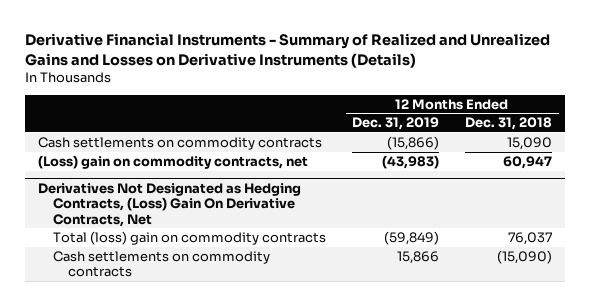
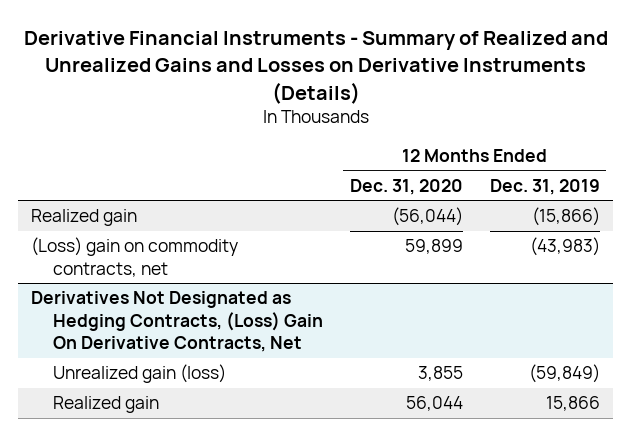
- | 12 Months Ended Dec. 31, 2019 | 12 Months Ended Dec. 31, 2018
+ | 12 Months Ended Dec. 31, 2020 | 12 Months Ended Dec. 31, 2019
- Cash settlements on commodity contracts | (15,866) | 15,090
+ Realized gain | (56,044) | (15,866)
@ Derivatives Not Designated as Hedging Contracts, (Loss) Gain On Derivative Contracts, Net
- Total (loss) gain on commodity contracts | (59,849) | 76,037
- Cash settlements on commodity contracts | 15,866 | (15,090)
+ Unrealized gain (loss) | 3,855 | (59,849)
+ Realized gain | 56,044 | 15,866

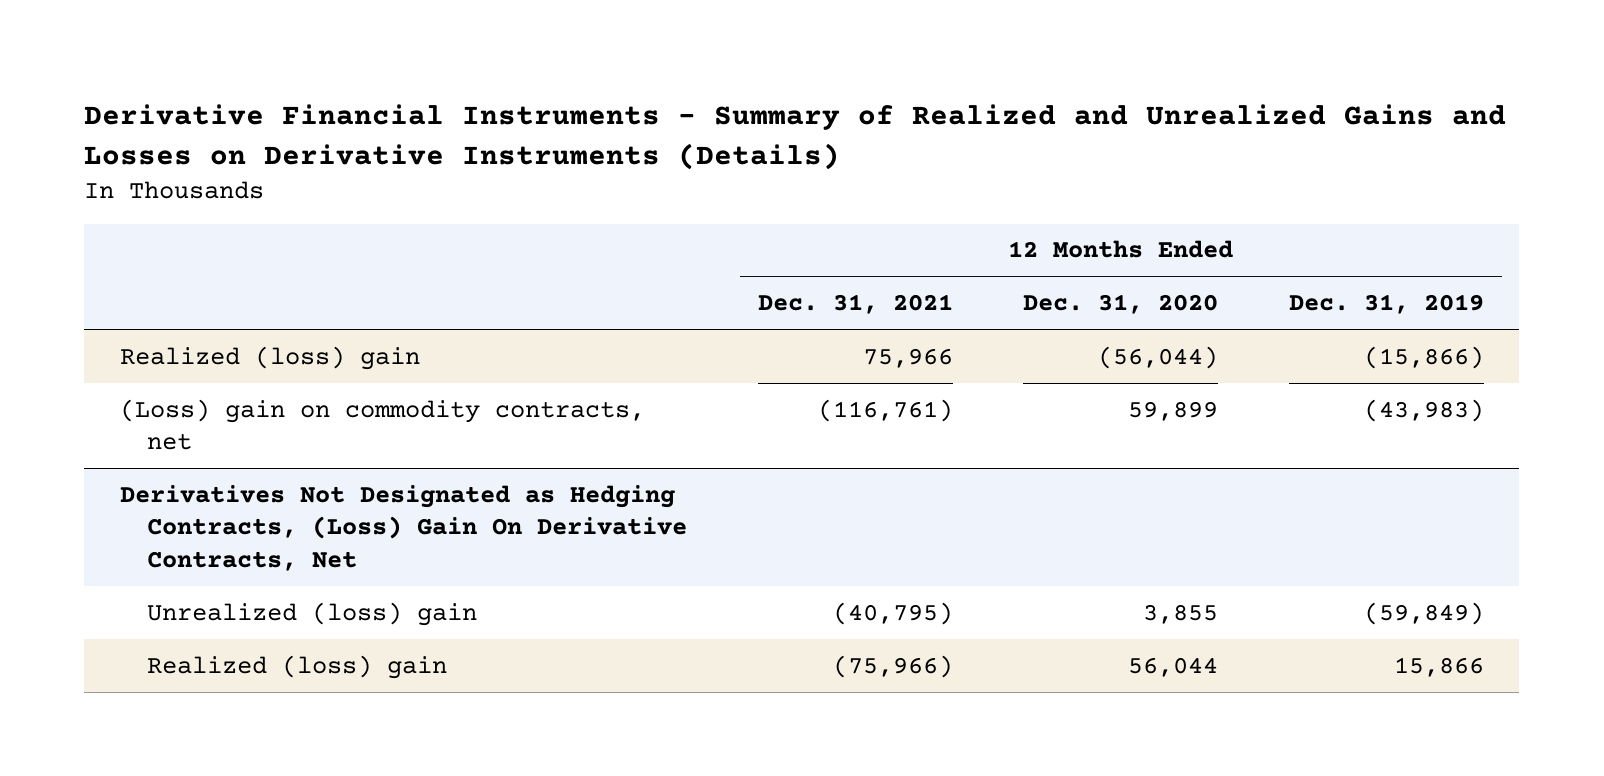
- | 12 Months Ended Dec. 31, 2020 | 12 Months Ended Dec. 31, 2019
+ | 12 Months Ended Dec. 31, 2021 | 12 Months Ended Dec. 31, 2020 | 12 Months Ended Dec. 31, 2019
- Realized gain | (56,044) | (15,866)
+ Realized (loss) gain | 75,966 | (56,044) | (15,866)
@ Derivatives Not Designated as Hedging Contracts, (Loss) Gain On Derivative Contracts, Net
- Unrealized gain (loss) | 3,855 | (59,849)
- Realized gain | 56,044 | 15,866
+ Unrealized (loss) gain | (40,795) | 3,855 | (59,849)
+ Realized (loss) gain | (75,966) | 56,044 | 15,866

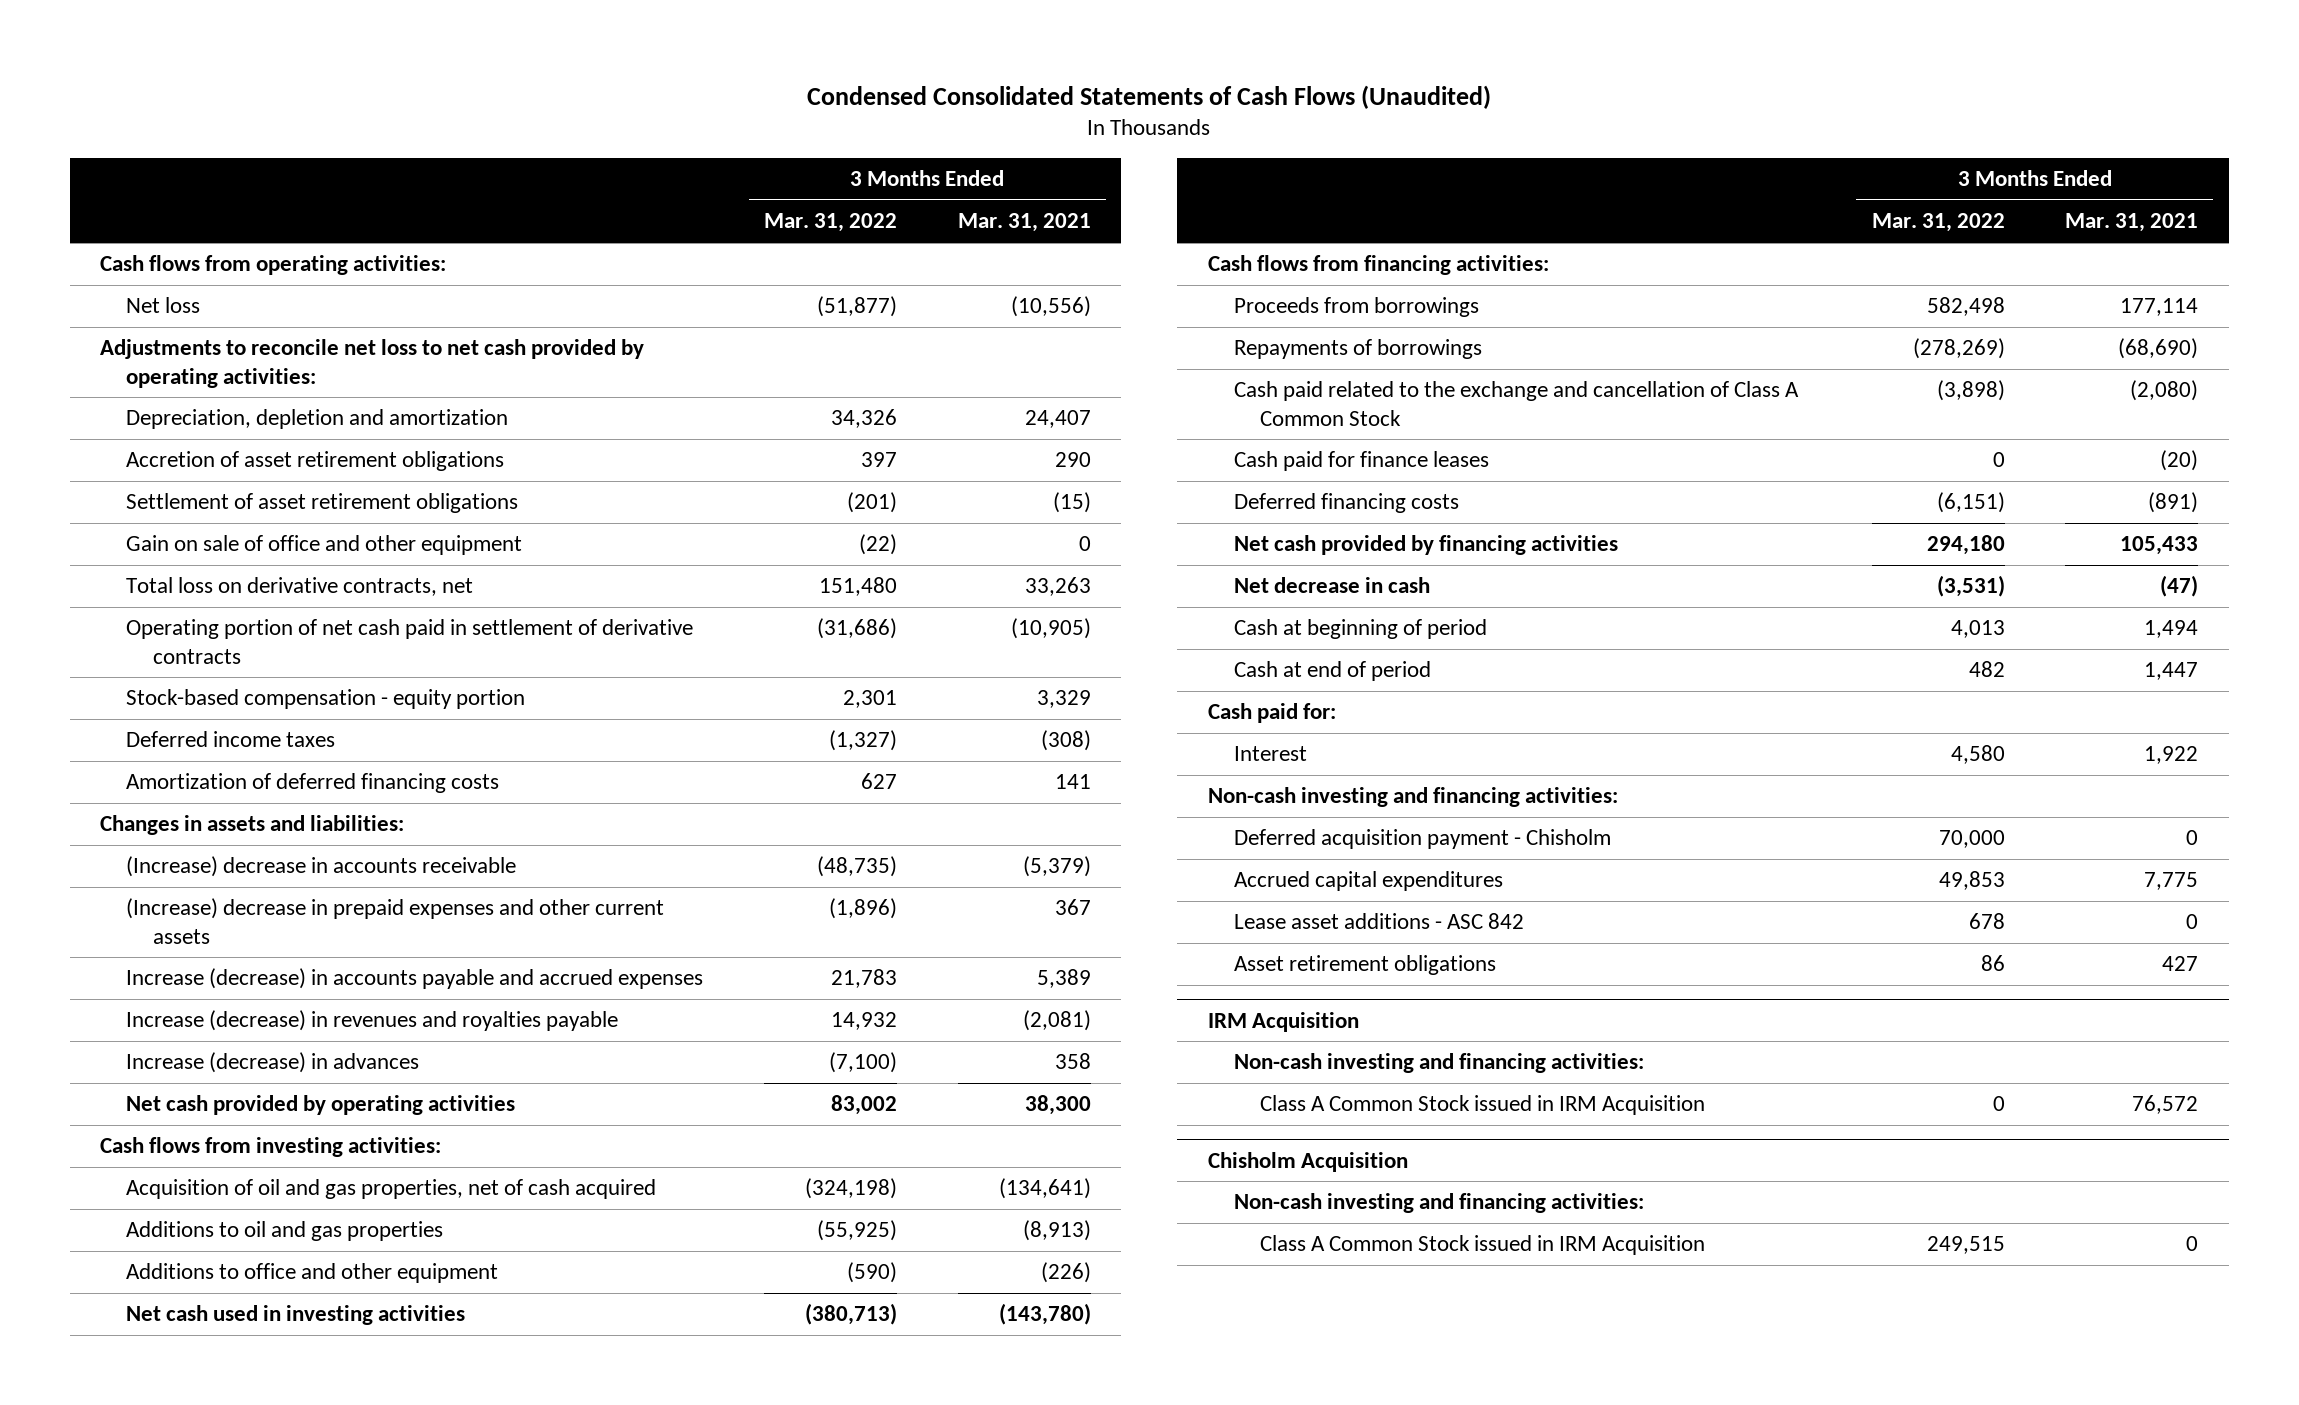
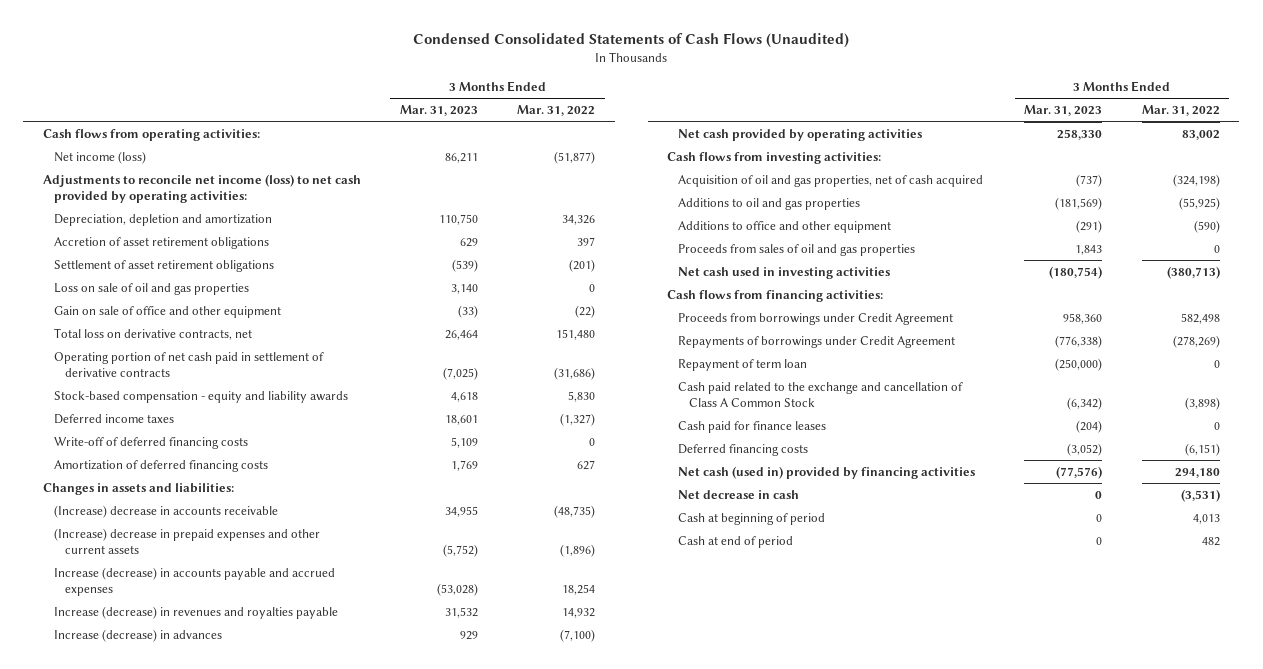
- | 3 Months Ended Mar. 31, 2022 | 3 Months Ended Mar. 31, 2021
+ | 3 Months Ended Mar. 31, 2023 | 3 Months Ended Mar. 31, 2022
- Net loss | (51,877) | (10,556)
- Adjustments to reconcile net loss to net cash provided by operating activities:
+ Net income (loss) | 86,211 | (51,877)
+ Adjustments to reconcile net income (loss) to net cash provided by operating activities:
+ Loss on sale of oil and gas properties | 3,140 | 0
- Stock-based compensation - equity portion | 2,301 | 3,329
+ Stock-based compensation - equity and liability awards | 4,618 | 5,830
+ Write-off of deferred financing costs | 5,109 | 0
- Increase (decrease) in accounts payable and accrued expenses | 21,783 | 5,389
+ Increase (decrease) in accounts payable and accrued expenses | (53,028) | 18,254
+ Proceeds from sales of oil and gas properties | 1,843 | 0
- Proceeds from borrowings | 582,498 | 177,114
- Repayments of borrowings | (278,269) | (68,690)
+ Proceeds from borrowings under Credit Agreement | 958,360 | 582,498
+ Repayments of borrowings under Credit Agreement | (776,338) | (278,269)
+ Repayment of term loan | (250,000) | 0
- Net cash provided by financing activities | 294,180 | 105,433
+ Net cash (used in) provided by financing activities | (77,576) | 294,180
- Cash paid for:
- Interest | 4,580 | 1,922
- Non-cash investing and financing activities:
- Deferred acquisition payment - Chisholm | 70,000 | 0
- Accrued capital expenditures | 49,853 | 7,775
- Lease asset additions - ASC 842 | 678 | 0
- Asset retirement obligations | 86 | 427
- IRM Acquisition
- Non-cash investing and financing activities:
- Class A Common Stock issued in IRM Acquisition | 0 | 76,572
- Chisholm Acquisition
- Non-cash investing and financing activities:
- Class A Common Stock issued in IRM Acquisition | 249,515 | 0

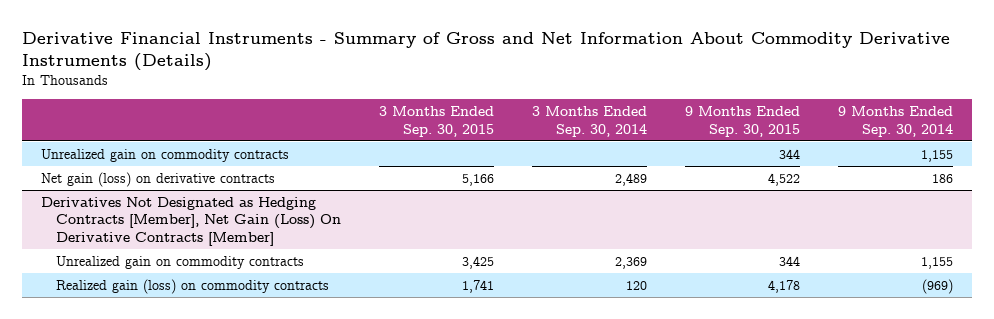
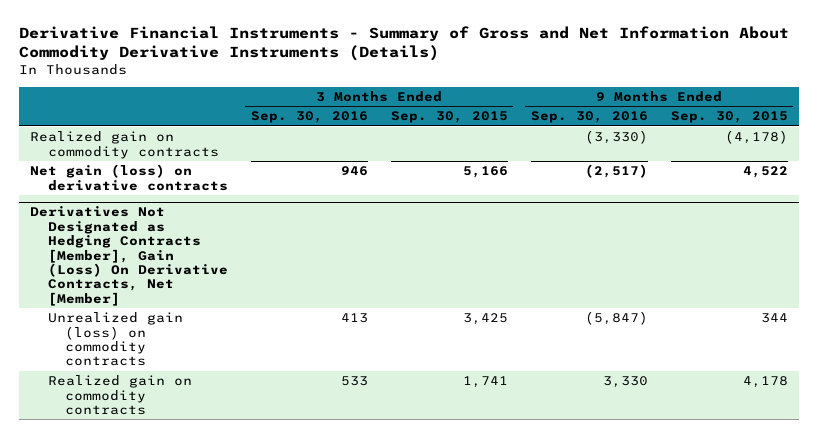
- | 3 Months Ended Sep. 30, 2015 | 3 Months Ended Sep. 30, 2014 | 9 Months Ended Sep. 30, 2015 | 9 Months Ended Sep. 30, 2014
+ | 3 Months Ended Sep. 30, 2016 | 3 Months Ended Sep. 30, 2015 | 9 Months Ended Sep. 30, 2016 | 9 Months Ended Sep. 30, 2015
- Unrealized gain on commodity contracts | | | 344 | 1,155
+ Realized gain on commodity contracts | | | (3,330) | (4,178)
- Derivatives Not Designated as Hedging Contracts [Member], Net Gain (Loss) On Derivative Contracts [Member]
- Unrealized gain on commodity contracts | 3,425 | 2,369 | 344 | 1,155
- Realized gain (loss) on commodity contracts | 1,741 | 120 | 4,178 | (969)
+ Derivatives Not Designated as Hedging Contracts [Member], Gain (Loss) On Derivative Contracts, Net [Member]
+ Unrealized gain (loss) on commodity contracts | 413 | 3,425 | (5,847) | 344
+ Realized gain on commodity contracts | 533 | 1,741 | 3,330 | 4,178

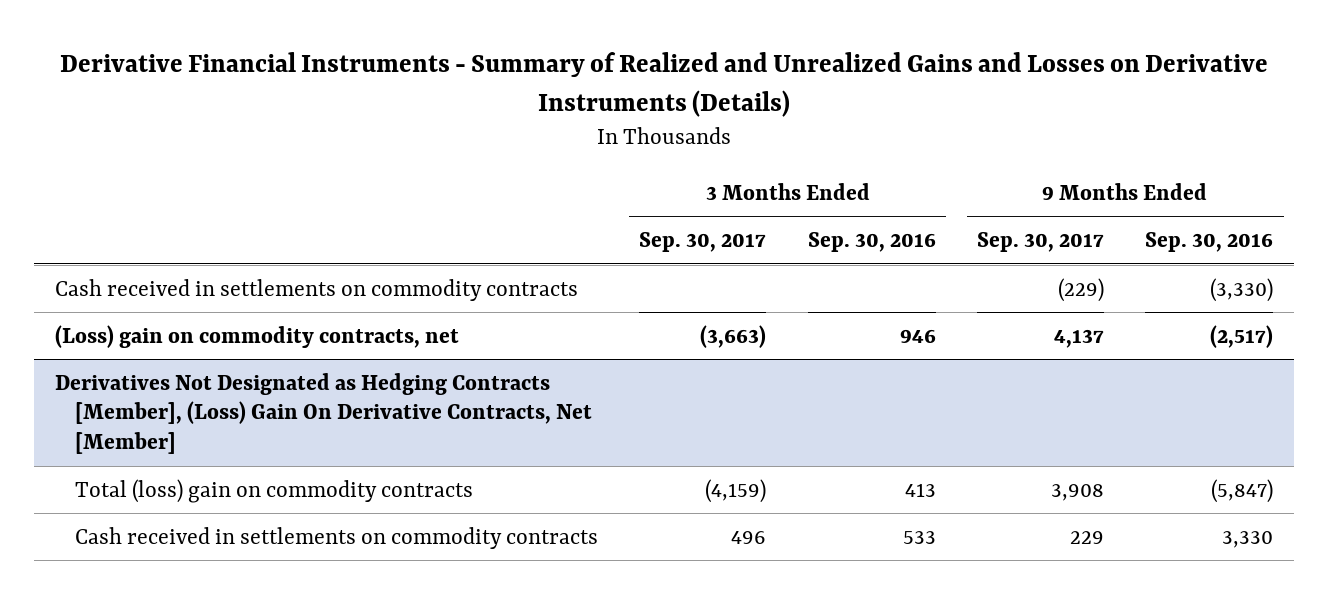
- Derivative Financial Instruments - Summary of Gross and Net Information About Commodity Derivative Instruments (Details)
+ Derivative Financial Instruments - Summary of Realized and Unrealized Gains and Losses on Derivative Instruments (Details)
- | 3 Months Ended Sep. 30, 2016 | 3 Months Ended Sep. 30, 2015 | 9 Months Ended Sep. 30, 2016 | 9 Months Ended Sep. 30, 2015
+ | 3 Months Ended Sep. 30, 2017 | 3 Months Ended Sep. 30, 2016 | 9 Months Ended Sep. 30, 2017 | 9 Months Ended Sep. 30, 2016
- Realized gain on commodity contracts | | | (3,330) | (4,178)
- Net gain (loss) on derivative contracts | 946 | 5,166 | (2,517) | 4,522
- Derivatives Not Designated as Hedging Contracts [Member], Gain (Loss) On Derivative Contracts, Net [Member]
- Unrealized gain (loss) on commodity contracts | 413 | 3,425 | (5,847) | 344
- Realized gain on commodity contracts | 533 | 1,741 | 3,330 | 4,178
+ Cash received in settlements on commodity contracts | | | (229) | (3,330)
+ (Loss) gain on commodity contracts, net | (3,663) | 946 | 4,137 | (2,517)
+ Derivatives Not Designated as Hedging Contracts [Member], (Loss) Gain On Derivative Contracts, Net [Member]
+ Total (loss) gain on commodity contracts | (4,159) | 413 | 3,908 | (5,847)
+ Cash received in settlements on commodity contracts | 496 | 533 | 229 | 3,330

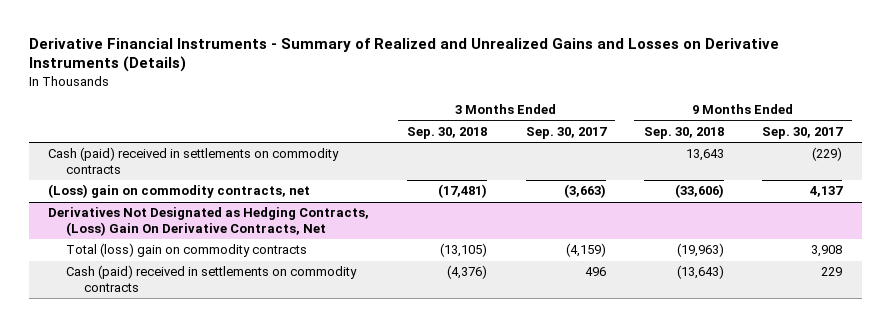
- | 3 Months Ended Sep. 30, 2017 | 3 Months Ended Sep. 30, 2016 | 9 Months Ended Sep. 30, 2017 | 9 Months Ended Sep. 30, 2016
+ | 3 Months Ended Sep. 30, 2018 | 3 Months Ended Sep. 30, 2017 | 9 Months Ended Sep. 30, 2018 | 9 Months Ended Sep. 30, 2017
- Cash received in settlements on commodity contracts | | | (229) | (3,330)
+ Cash (paid) received in settlements on commodity contracts | | | 13,643 | (229)
- Derivatives Not Designated as Hedging Contracts [Member], (Loss) Gain On Derivative Contracts, Net [Member]
+ Derivatives Not Designated as Hedging Contracts, (Loss) Gain On Derivative Contracts, Net
- Cash received in settlements on commodity contracts | 496 | 533 | 229 | 3,330
+ Cash (paid) received in settlements on commodity contracts | (4,376) | 496 | (13,643) | 229

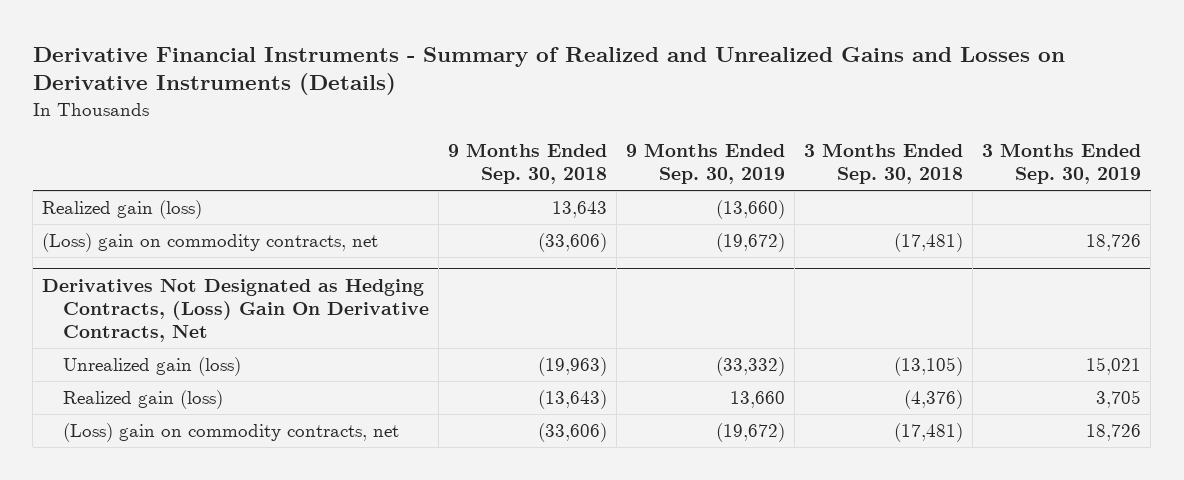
- | 3 Months Ended Sep. 30, 2018 | 3 Months Ended Sep. 30, 2017 | 9 Months Ended Sep. 30, 2018 | 9 Months Ended Sep. 30, 2017
+ | 9 Months Ended Sep. 30, 2018 | 9 Months Ended Sep. 30, 2019 | 3 Months Ended Sep. 30, 2018 | 3 Months Ended Sep. 30, 2019
- Cash (paid) received in settlements on commodity contracts | | | 13,643 | (229)
+ Realized gain (loss) | 13,643 | (13,660) | |
@ Derivatives Not Designated as Hedging Contracts, (Loss) Gain On Derivative Contracts, Net
- Total (loss) gain on commodity contracts | (13,105) | (4,159) | (19,963) | 3,908
- Cash (paid) received in settlements on commodity contracts | (4,376) | 496 | (13,643) | 229
+ Unrealized gain (loss) | (19,963) | (33,332) | (13,105) | 15,021
+ Realized gain (loss) | (13,643) | 13,660 | (4,376) | 3,705
+ (Loss) gain on commodity contracts, net | (33,606) | (19,672) | (17,481) | 18,726

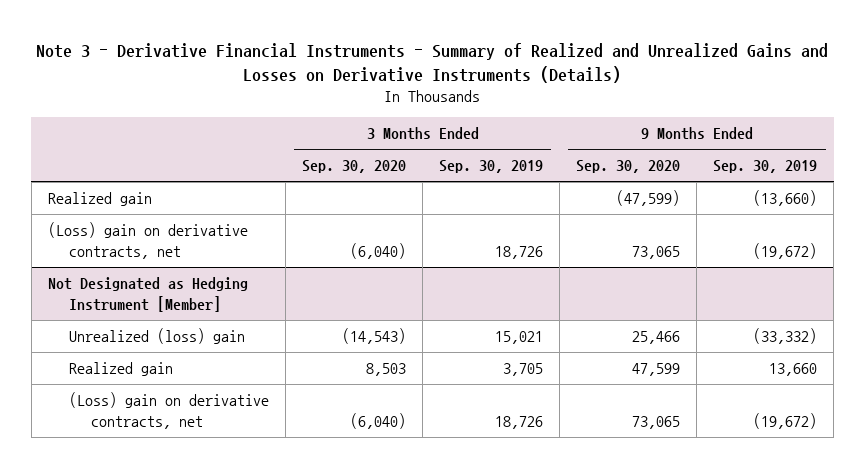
- Derivative Financial Instruments - Summary of Realized and Unrealized Gains and Losses on Derivative Instruments (Details)
+ Note 3 - Derivative Financial Instruments - Summary of Realized and Unrealized Gains and Losses on Derivative Instruments (Details)
- | 9 Months Ended Sep. 30, 2018 | 9 Months Ended Sep. 30, 2019 | 3 Months Ended Sep. 30, 2018 | 3 Months Ended Sep. 30, 2019
+ | 3 Months Ended Sep. 30, 2020 | 3 Months Ended Sep. 30, 2019 | 9 Months Ended Sep. 30, 2020 | 9 Months Ended Sep. 30, 2019
- Realized gain (loss) | 13,643 | (13,660) | |
- (Loss) gain on commodity contracts, net | (33,606) | (19,672) | (17,481) | 18,726
- Derivatives Not Designated as Hedging Contracts, (Loss) Gain On Derivative Contracts, Net
- Unrealized gain (loss) | (19,963) | (33,332) | (13,105) | 15,021
- Realized gain (loss) | (13,643) | 13,660 | (4,376) | 3,705
- (Loss) gain on commodity contracts, net | (33,606) | (19,672) | (17,481) | 18,726
+ Realized gain | | | (47,599) | (13,660)
+ (Loss) gain on derivative contracts, net | (6,040) | 18,726 | 73,065 | (19,672)
+ Not Designated as Hedging Instrument [Member]
+ Unrealized (loss) gain | (14,543) | 15,021 | 25,466 | (33,332)
+ Realized gain | 8,503 | 3,705 | 47,599 | 13,660
+ (Loss) gain on derivative contracts, net | (6,040) | 18,726 | 73,065 | (19,672)

